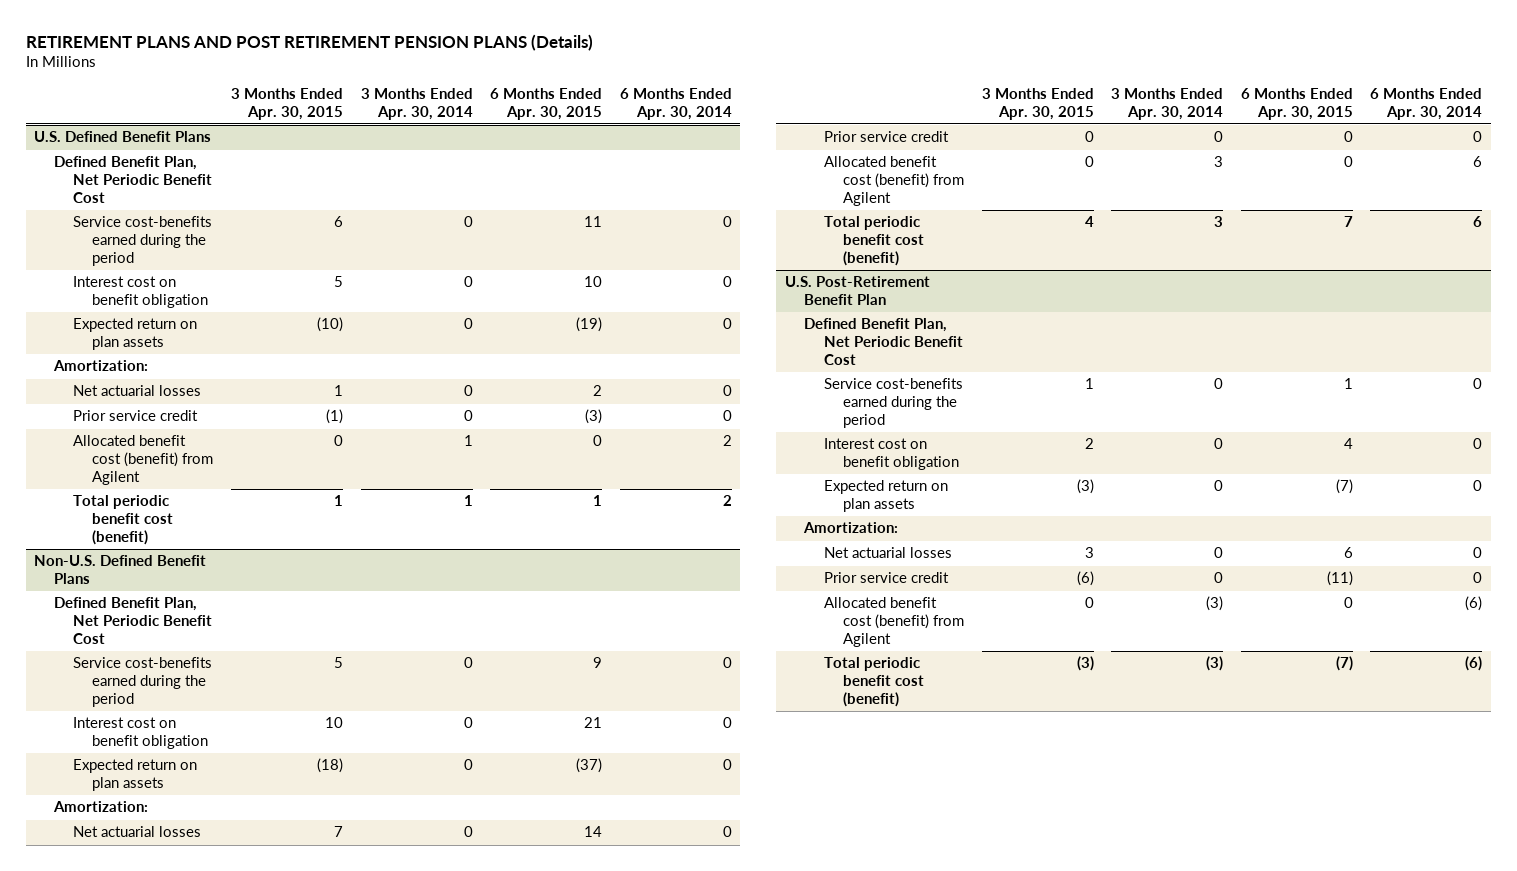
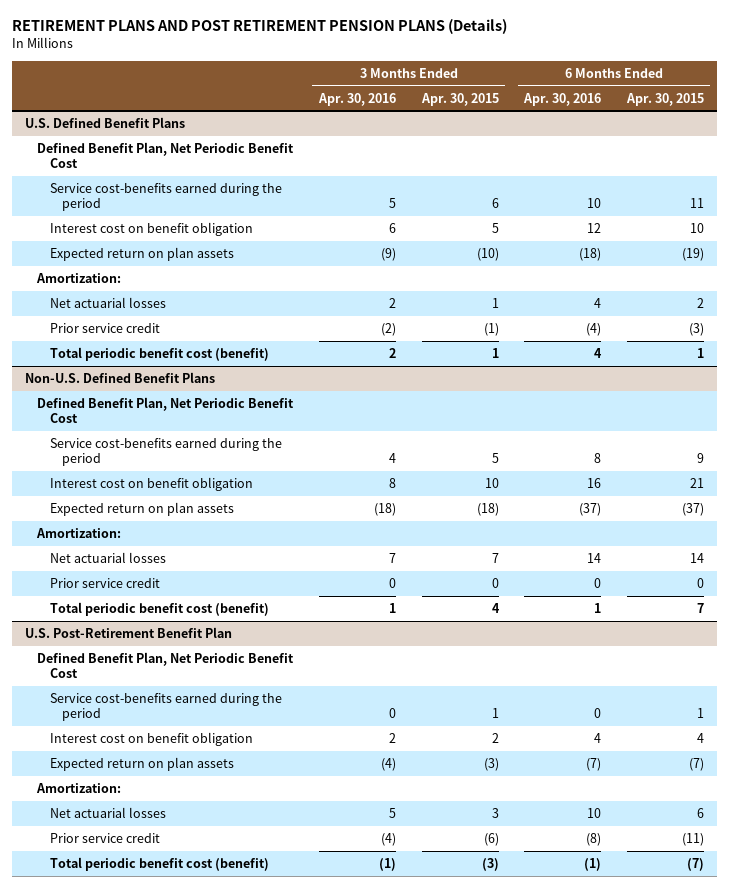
- | 3 Months Ended Apr. 30, 2015 | 3 Months Ended Apr. 30, 2014 | 6 Months Ended Apr. 30, 2015 | 6 Months Ended Apr. 30, 2014
+ | 3 Months Ended Apr. 30, 2016 | 3 Months Ended Apr. 30, 2015 | 6 Months Ended Apr. 30, 2016 | 6 Months Ended Apr. 30, 2015
@ U.S. Defined Benefit Plans
- Allocated benefit cost (benefit) from Agilent | 0 | 1 | 0 | 2
@ Non-U.S. Defined Benefit Plans
- Allocated benefit cost (benefit) from Agilent | 0 | 3 | 0 | 6
@ U.S. Post-Retirement Benefit Plan
- Allocated benefit cost (benefit) from Agilent | 0 | (3) | 0 | (6)

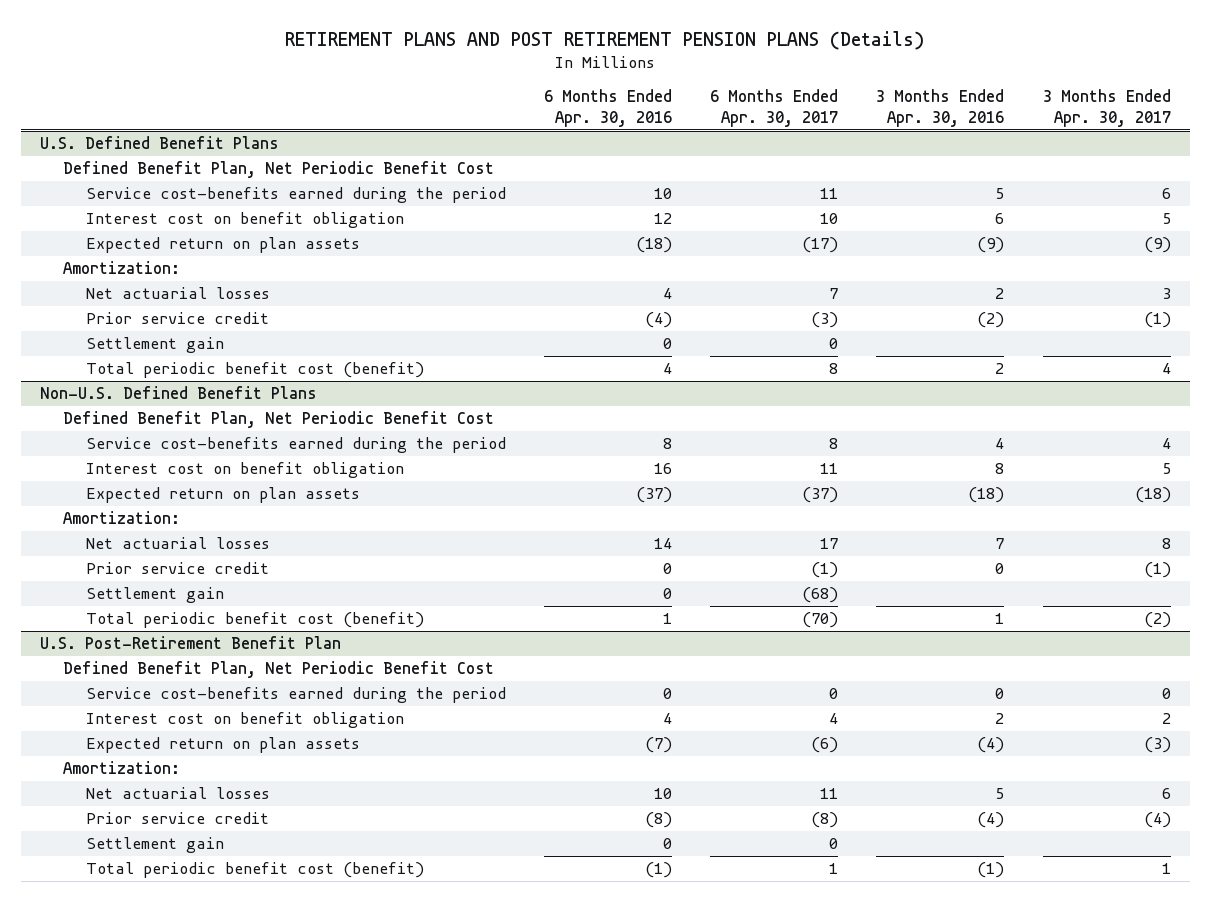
- | 3 Months Ended Apr. 30, 2016 | 3 Months Ended Apr. 30, 2015 | 6 Months Ended Apr. 30, 2016 | 6 Months Ended Apr. 30, 2015
+ | 6 Months Ended Apr. 30, 2016 | 6 Months Ended Apr. 30, 2017 | 3 Months Ended Apr. 30, 2016 | 3 Months Ended Apr. 30, 2017
@ U.S. Defined Benefit Plans
+ Settlement gain | 0 | 0 | |
@ Non-U.S. Defined Benefit Plans
+ Settlement gain | 0 | (68) | |
@ U.S. Post-Retirement Benefit Plan
+ Settlement gain | 0 | 0 | |

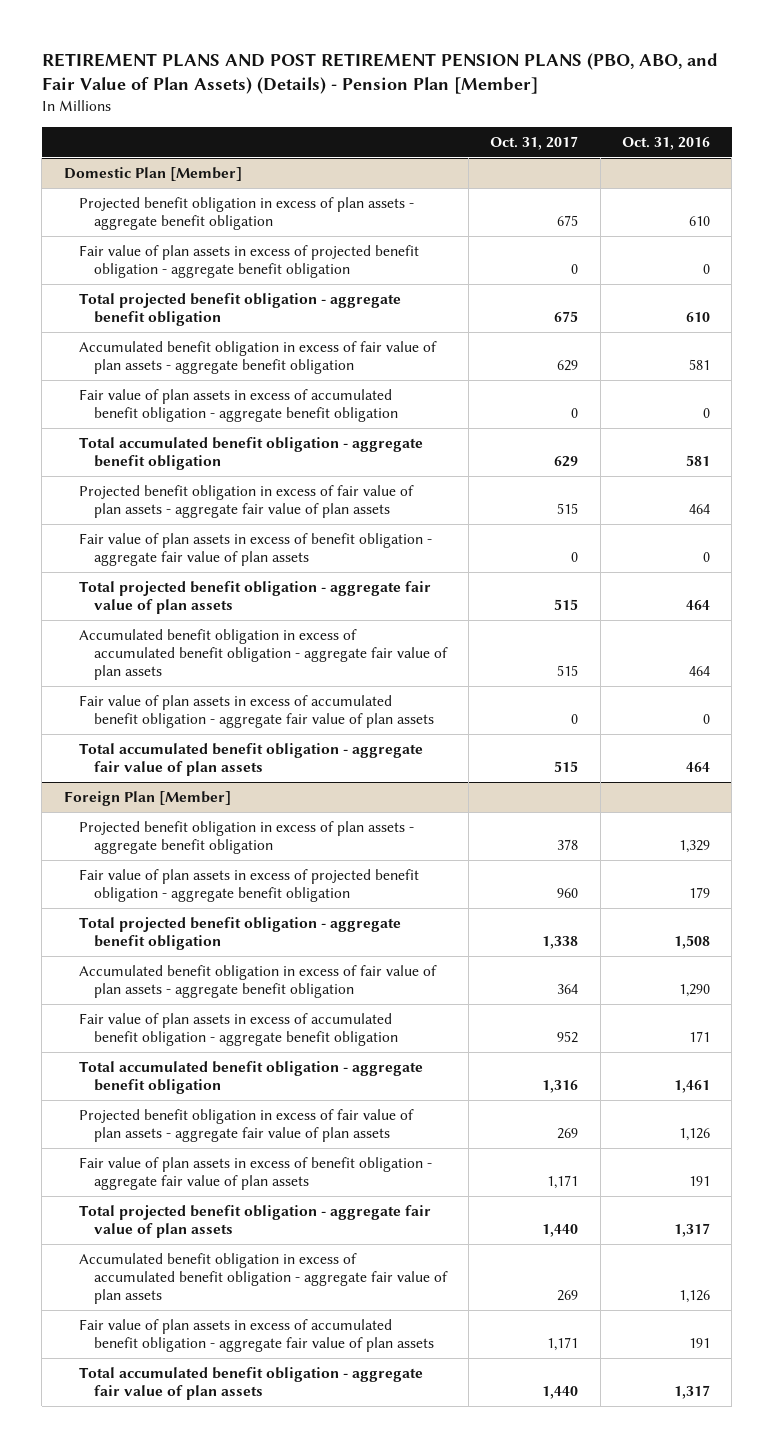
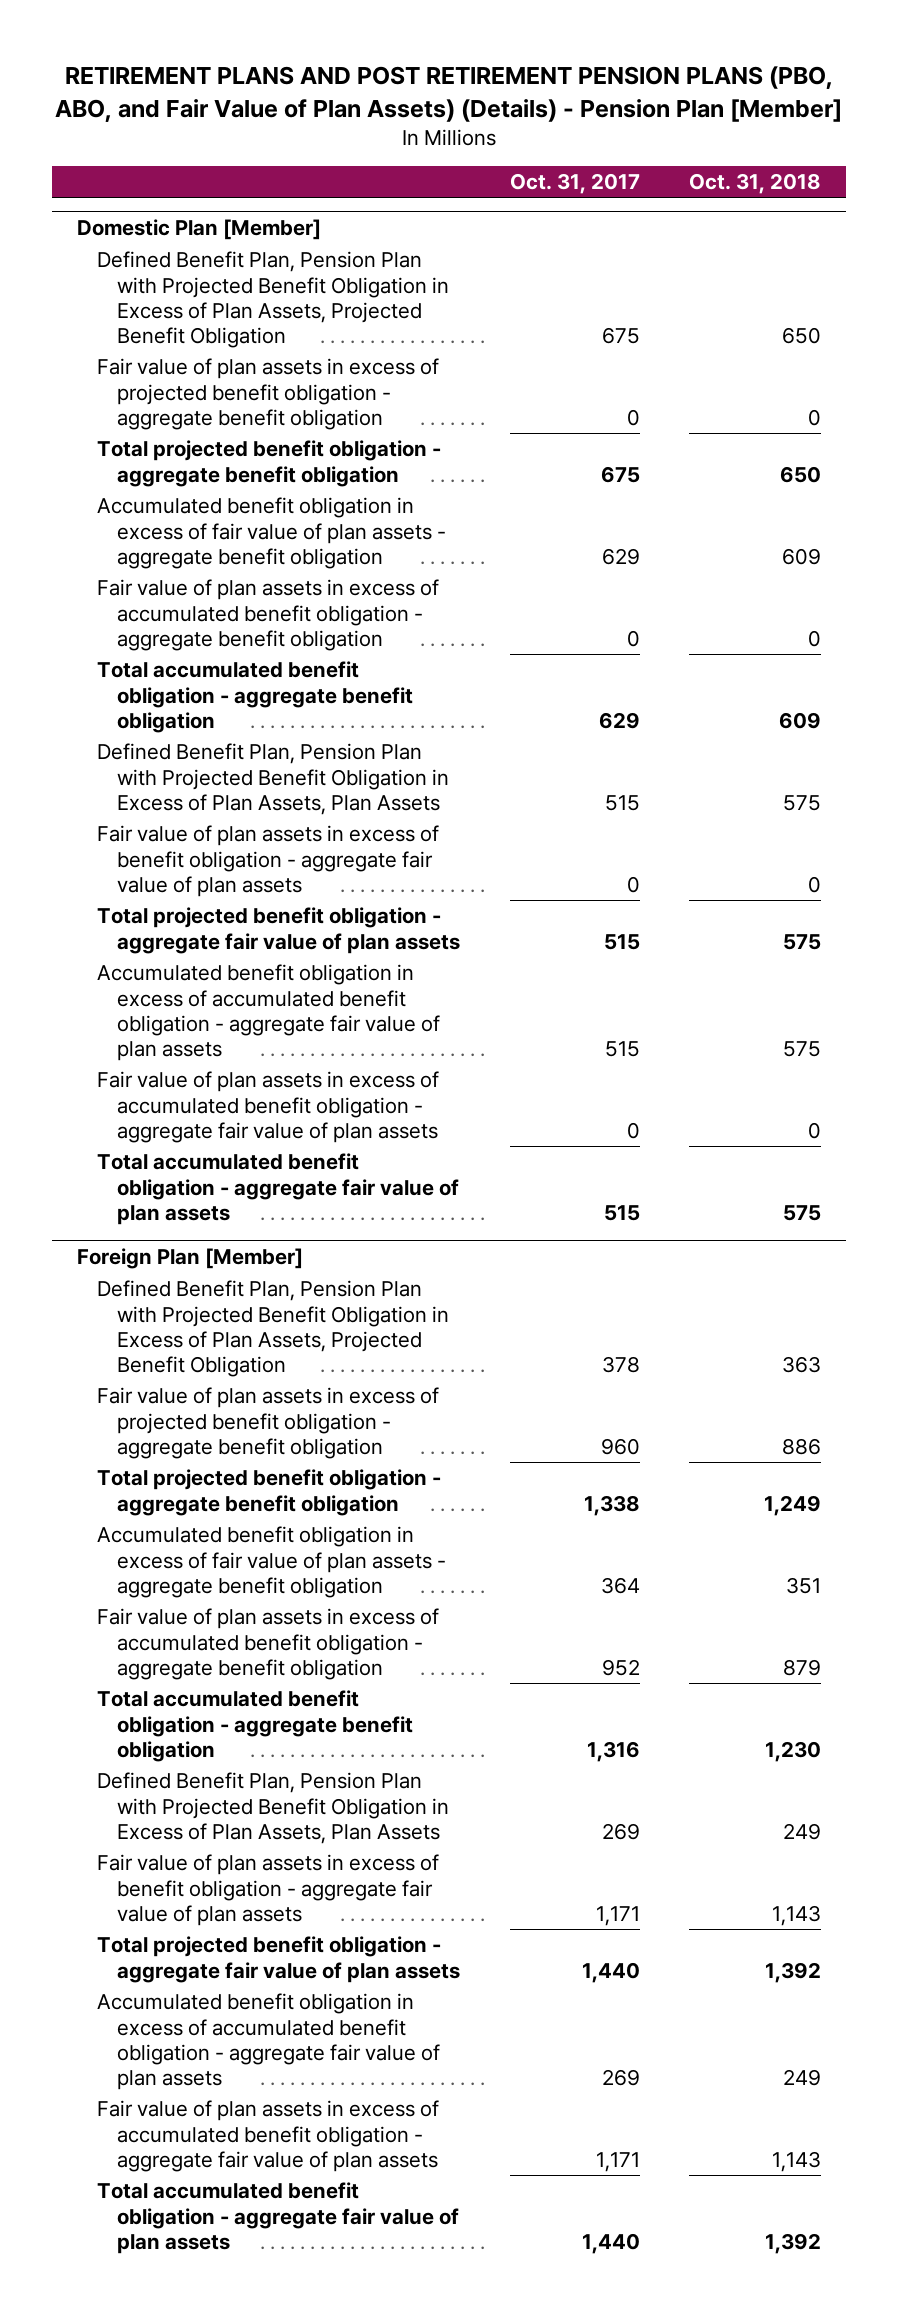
- | Oct. 31, 2017 | Oct. 31, 2016
+ | Oct. 31, 2017 | Oct. 31, 2018
@ Domestic Plan [Member]
- Projected benefit obligation in excess of plan assets - aggregate benefit obligation | 675 | 610
+ Defined Benefit Plan, Pension Plan with Projected Benefit Obligation in Excess of Plan Assets, Projected Benefit Obligation | 675 | 650
- Projected benefit obligation in excess of fair value of plan assets - aggregate fair value of plan assets | 515 | 464
+ Defined Benefit Plan, Pension Plan with Projected Benefit Obligation in Excess of Plan Assets, Plan Assets | 515 | 575
@ Foreign Plan [Member]
- Projected benefit obligation in excess of plan assets - aggregate benefit obligation | 378 | 1,329
+ Defined Benefit Plan, Pension Plan with Projected Benefit Obligation in Excess of Plan Assets, Projected Benefit Obligation | 378 | 363
- Projected benefit obligation in excess of fair value of plan assets - aggregate fair value of plan assets | 269 | 1,126
+ Defined Benefit Plan, Pension Plan with Projected Benefit Obligation in Excess of Plan Assets, Plan Assets | 269 | 249

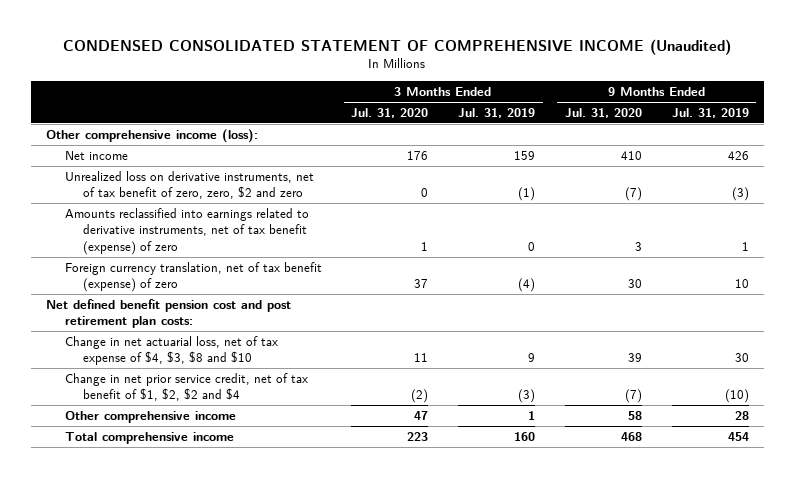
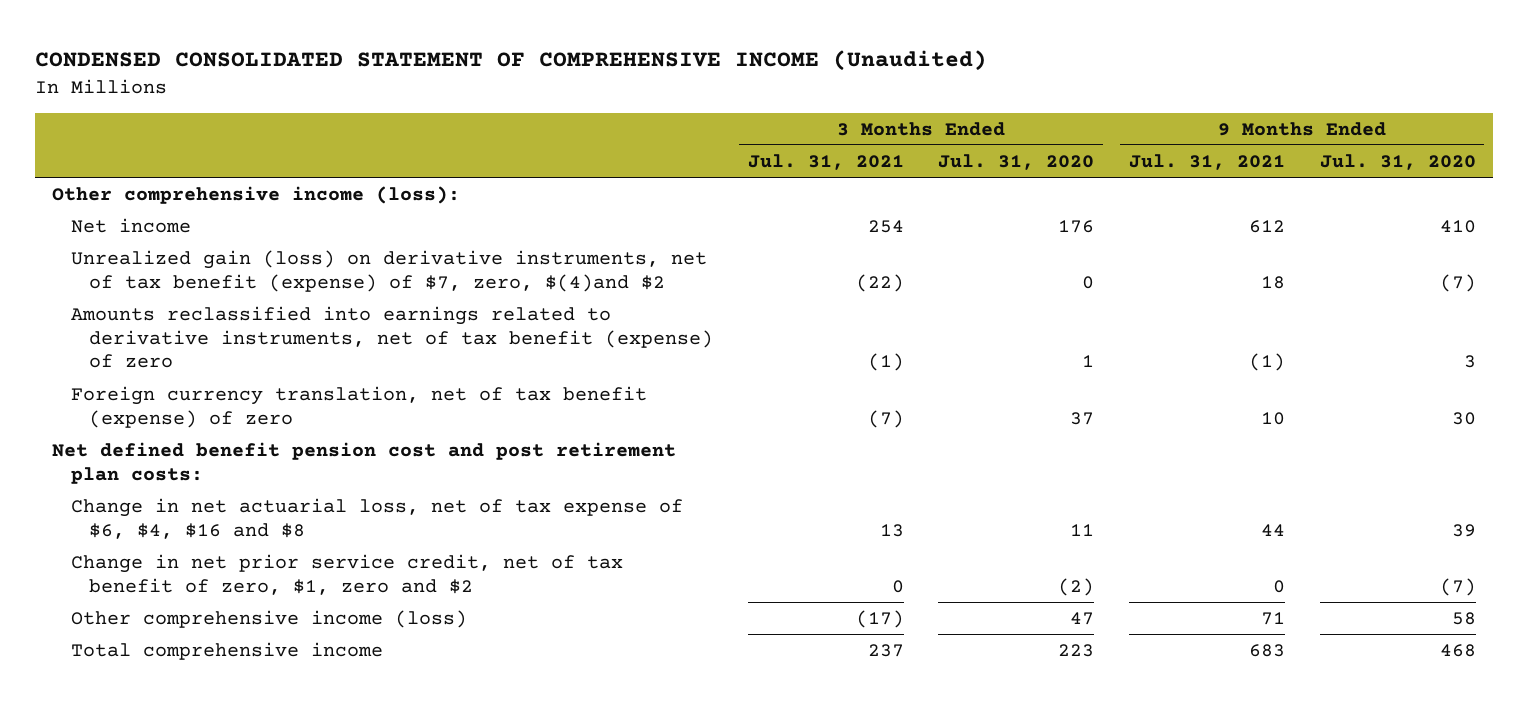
- | 3 Months Ended Jul. 31, 2020 | 3 Months Ended Jul. 31, 2019 | 9 Months Ended Jul. 31, 2020 | 9 Months Ended Jul. 31, 2019
+ | 3 Months Ended Jul. 31, 2021 | 3 Months Ended Jul. 31, 2020 | 9 Months Ended Jul. 31, 2021 | 9 Months Ended Jul. 31, 2020
- Unrealized loss on derivative instruments, net of tax benefit of zero, zero, $2 and zero | 0 | (1) | (7) | (3)
+ Unrealized gain (loss) on derivative instruments, net of tax benefit (expense) of $7, zero, $(4)and $2 | (22) | 0 | 18 | (7)
- Change in net actuarial loss, net of tax expense of $4, $3, $8 and $10 | 11 | 9 | 39 | 30
- Change in net prior service credit, net of tax benefit of $1, $2, $2 and $4 | (2) | (3) | (7) | (10)
- Other comprehensive income | 47 | 1 | 58 | 28
+ Change in net actuarial loss, net of tax expense of $6, $4, $16 and $8 | 13 | 11 | 44 | 39
+ Change in net prior service credit, net of tax benefit of zero, $1, zero and $2 | 0 | (2) | 0 | (7)
+ Other comprehensive income (loss) | (17) | 47 | 71 | 58

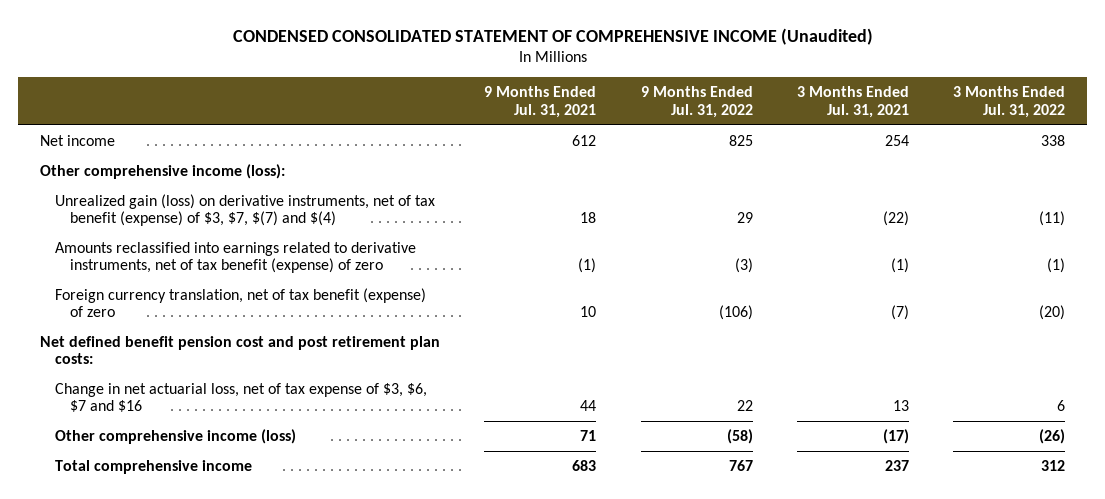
- | 3 Months Ended Jul. 31, 2021 | 3 Months Ended Jul. 31, 2020 | 9 Months Ended Jul. 31, 2021 | 9 Months Ended Jul. 31, 2020
+ | 9 Months Ended Jul. 31, 2021 | 9 Months Ended Jul. 31, 2022 | 3 Months Ended Jul. 31, 2021 | 3 Months Ended Jul. 31, 2022
- Unrealized gain (loss) on derivative instruments, net of tax benefit (expense) of $7, zero, $(4)and $2 | (22) | 0 | 18 | (7)
moved down: Other comprehensive income (loss):
+ Unrealized gain (loss) on derivative instruments, net of tax benefit (expense) of $3, $7, $(7) and $(4) | 18 | 29 | (22) | (11)
- Change in net actuarial loss, net of tax expense of $6, $4, $16 and $8 | 13 | 11 | 44 | 39
- Change in net prior service credit, net of tax benefit of zero, $1, zero and $2 | 0 | (2) | 0 | (7)
+ Change in net actuarial loss, net of tax expense of $3, $6, $7 and $16 | 44 | 22 | 13 | 6

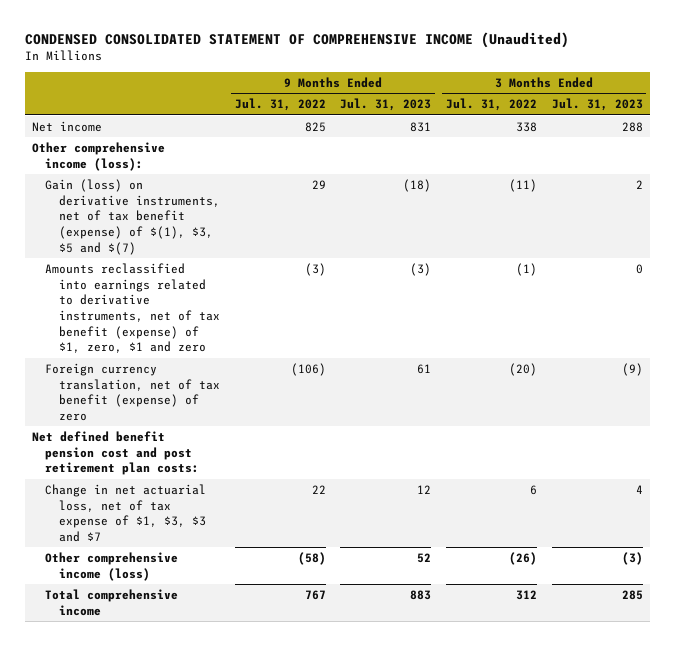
- | 9 Months Ended Jul. 31, 2021 | 9 Months Ended Jul. 31, 2022 | 3 Months Ended Jul. 31, 2021 | 3 Months Ended Jul. 31, 2022
+ | 9 Months Ended Jul. 31, 2022 | 9 Months Ended Jul. 31, 2023 | 3 Months Ended Jul. 31, 2022 | 3 Months Ended Jul. 31, 2023
- Unrealized gain (loss) on derivative instruments, net of tax benefit (expense) of $3, $7, $(7) and $(4) | 18 | 29 | (22) | (11)
- Amounts reclassified into earnings related to derivative instruments, net of tax benefit (expense) of zero | (1) | (3) | (1) | (1)
+ Gain (loss) on derivative instruments, net of tax benefit (expense) of $(1), $3, $5 and $(7) | 29 | (18) | (11) | 2
+ Amounts reclassified into earnings related to derivative instruments, net of tax benefit (expense) of $1, zero, $1 and zero | (3) | (3) | (1) | 0
- Change in net actuarial loss, net of tax expense of $3, $6, $7 and $16 | 44 | 22 | 13 | 6
+ Change in net actuarial loss, net of tax expense of $1, $3, $3 and $7 | 22 | 12 | 6 | 4

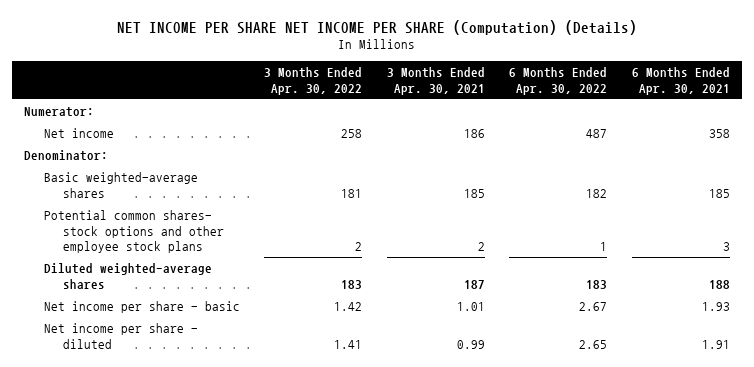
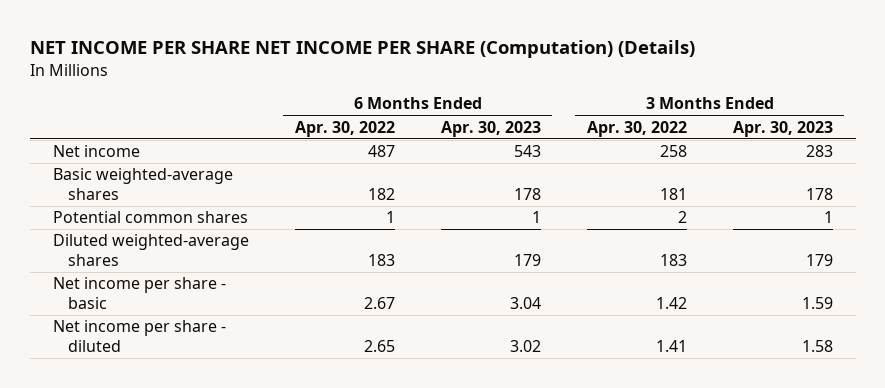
- | 3 Months Ended Apr. 30, 2022 | 3 Months Ended Apr. 30, 2021 | 6 Months Ended Apr. 30, 2022 | 6 Months Ended Apr. 30, 2021
+ | 6 Months Ended Apr. 30, 2022 | 6 Months Ended Apr. 30, 2023 | 3 Months Ended Apr. 30, 2022 | 3 Months Ended Apr. 30, 2023
- Numerator:
- Denominator:
- Potential common shares- stock options and other employee stock plans | 2 | 2 | 1 | 3
+ Potential common shares | 1 | 1 | 2 | 1

